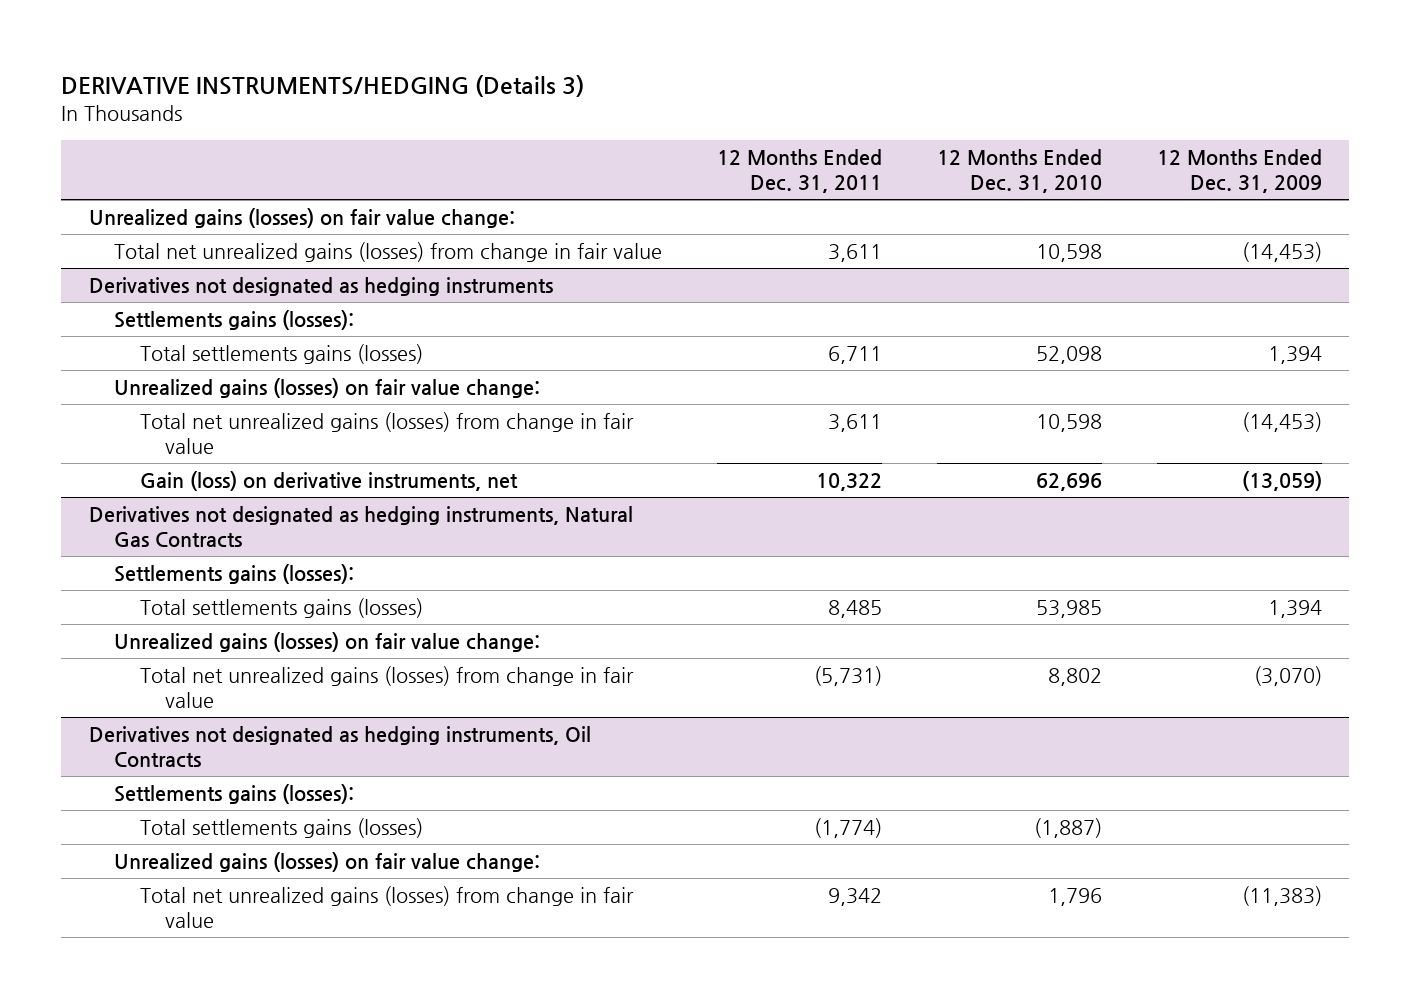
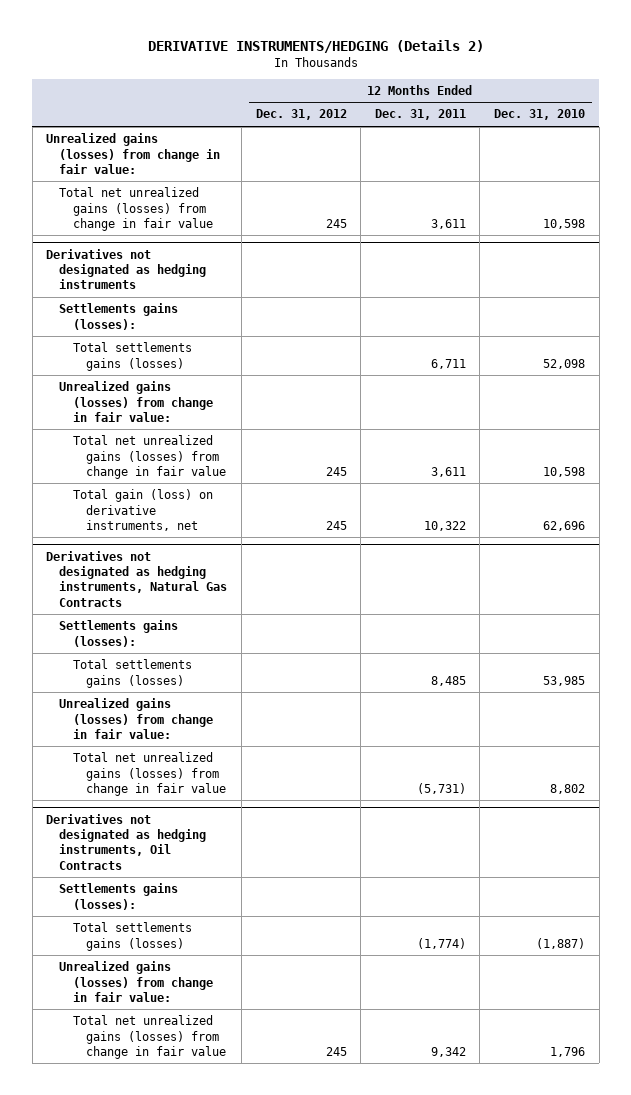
- DERIVATIVE INSTRUMENTS/HEDGING (Details 3)
+ DERIVATIVE INSTRUMENTS/HEDGING (Details 2)
- | 12 Months Ended Dec. 31, 2011 | 12 Months Ended Dec. 31, 2010 | 12 Months Ended Dec. 31, 2009
+ | 12 Months Ended Dec. 31, 2012 | 12 Months Ended Dec. 31, 2011 | 12 Months Ended Dec. 31, 2010
- Unrealized gains (losses) on fair value change:
+ Unrealized gains (losses) from change in fair value:
@ Derivatives not designated as hedging instruments
- Unrealized gains (losses) on fair value change:
+ Unrealized gains (losses) from change in fair value:
- Gain (loss) on derivative instruments, net | 10,322 | 62,696 | (13,059)
+ Total gain (loss) on derivative instruments, net | 245 | 10,322 | 62,696
@ Derivatives not designated as hedging instruments, Natural Gas Contracts
- Unrealized gains (losses) on fair value change:
+ Unrealized gains (losses) from change in fair value:
@ Derivatives not designated as hedging instruments, Oil Contracts
- Unrealized gains (losses) on fair value change:
+ Unrealized gains (losses) from change in fair value:

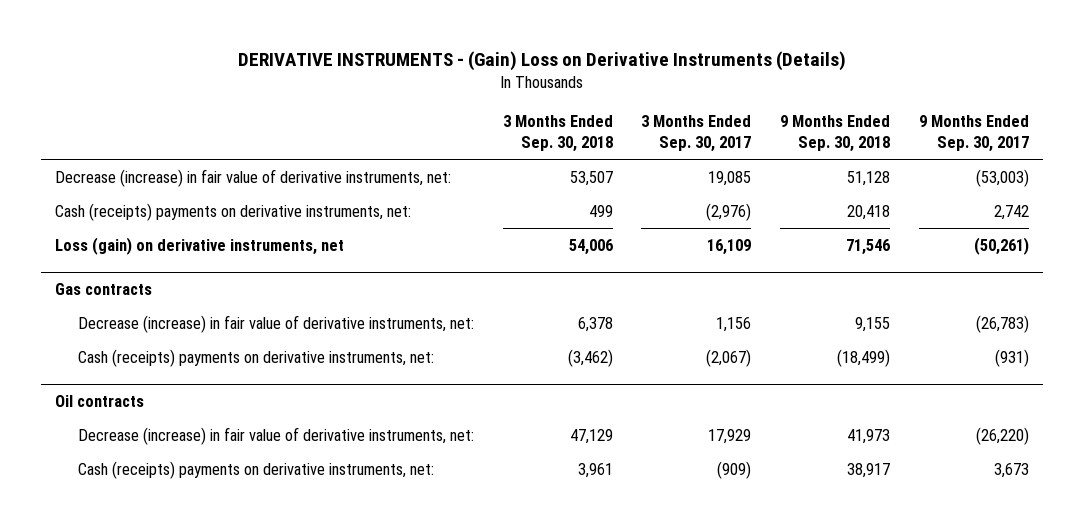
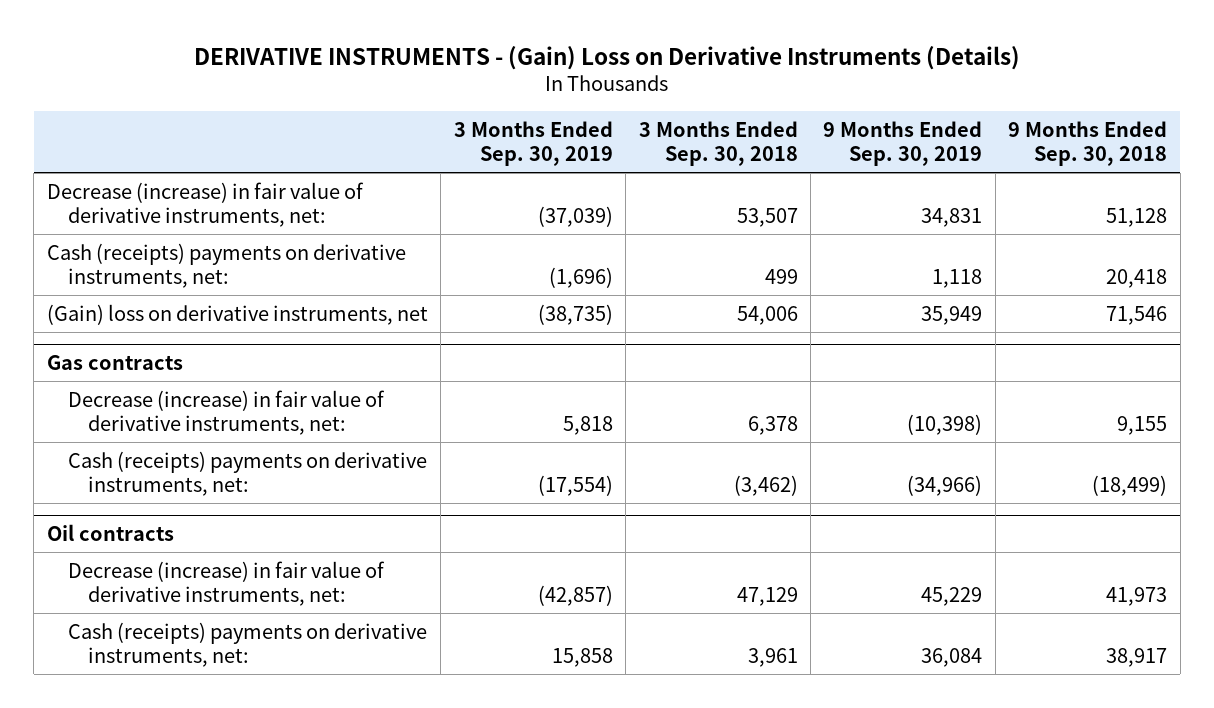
- | 3 Months Ended Sep. 30, 2018 | 3 Months Ended Sep. 30, 2017 | 9 Months Ended Sep. 30, 2018 | 9 Months Ended Sep. 30, 2017
+ | 3 Months Ended Sep. 30, 2019 | 3 Months Ended Sep. 30, 2018 | 9 Months Ended Sep. 30, 2019 | 9 Months Ended Sep. 30, 2018
- Loss (gain) on derivative instruments, net | 54,006 | 16,109 | 71,546 | (50,261)
+ (Gain) loss on derivative instruments, net | (38,735) | 54,006 | 35,949 | 71,546

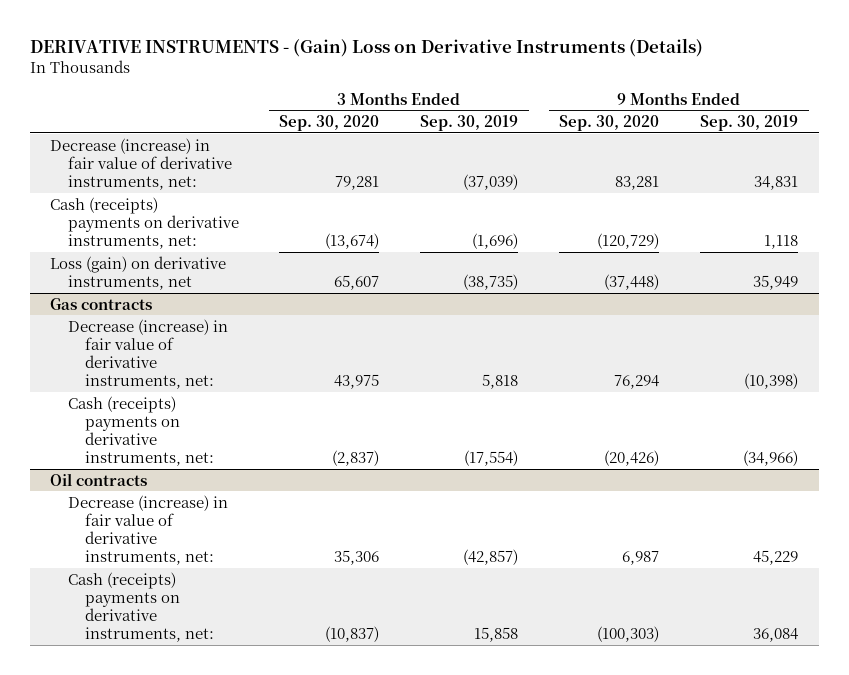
- | 3 Months Ended Sep. 30, 2019 | 3 Months Ended Sep. 30, 2018 | 9 Months Ended Sep. 30, 2019 | 9 Months Ended Sep. 30, 2018
+ | 3 Months Ended Sep. 30, 2020 | 3 Months Ended Sep. 30, 2019 | 9 Months Ended Sep. 30, 2020 | 9 Months Ended Sep. 30, 2019
- (Gain) loss on derivative instruments, net | (38,735) | 54,006 | 35,949 | 71,546
+ Loss (gain) on derivative instruments, net | 65,607 | (38,735) | (37,448) | 35,949

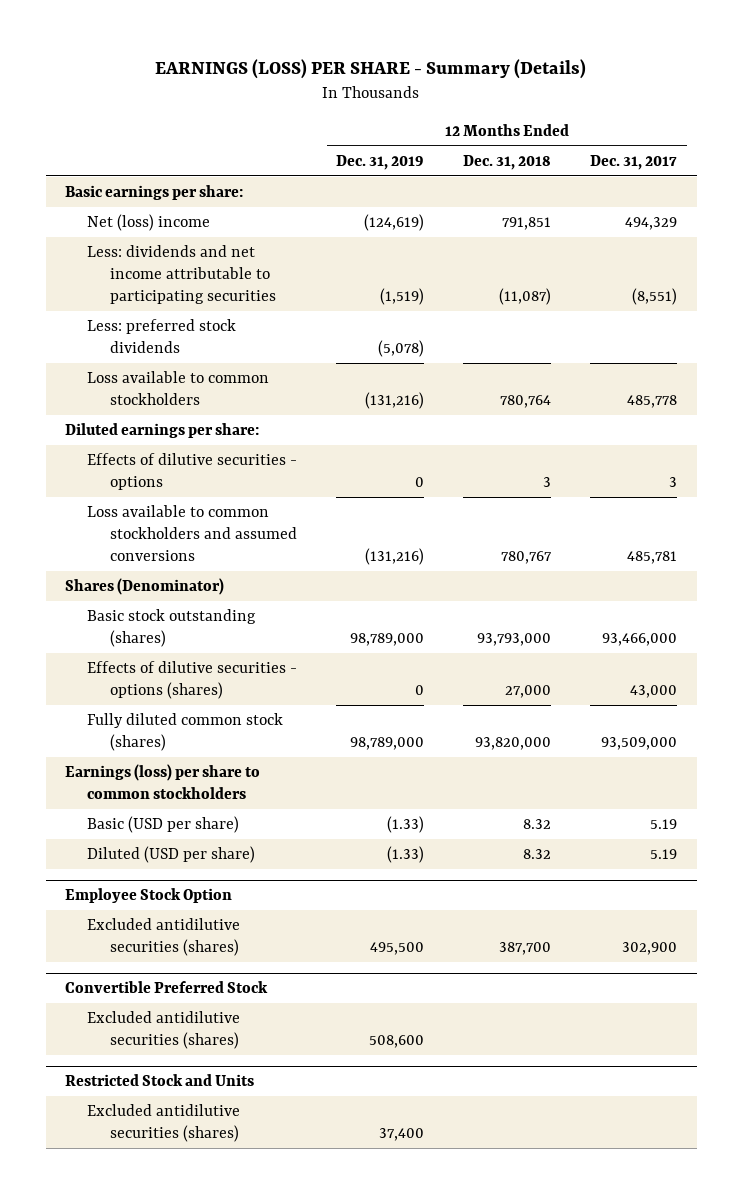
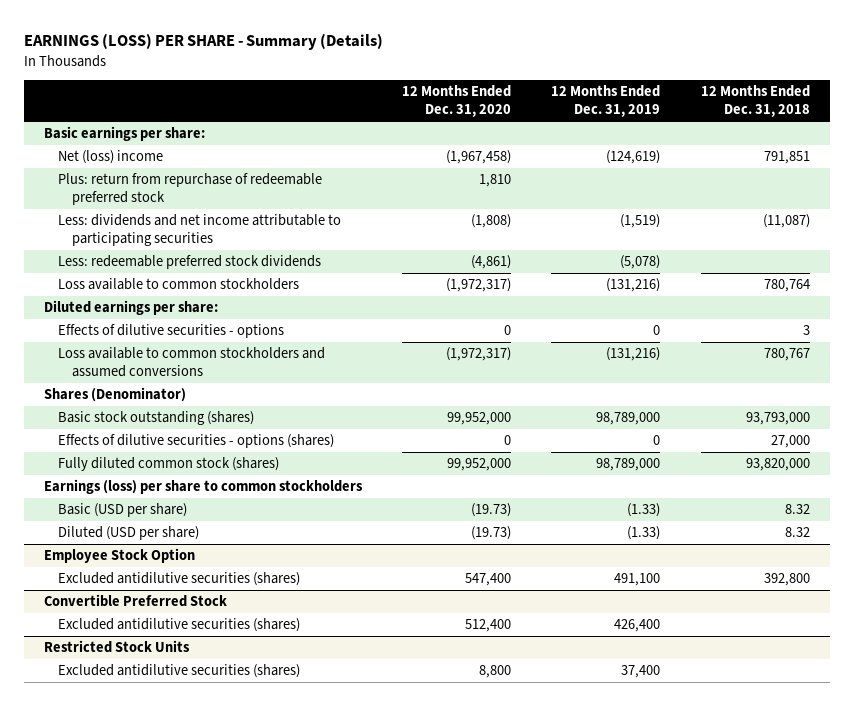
- | 12 Months Ended Dec. 31, 2019 | 12 Months Ended Dec. 31, 2018 | 12 Months Ended Dec. 31, 2017
+ | 12 Months Ended Dec. 31, 2020 | 12 Months Ended Dec. 31, 2019 | 12 Months Ended Dec. 31, 2018
+ Plus: return from repurchase of redeemable preferred stock | 1,810 | |
- Less: preferred stock dividends | (5,078) | |
+ Less: redeemable preferred stock dividends | (4,861) | (5,078) |
@ Employee Stock Option
- Excluded antidilutive securities (shares) | 495,500 | 387,700 | 302,900
+ Excluded antidilutive securities (shares) | 547,400 | 491,100 | 392,800
@ Convertible Preferred Stock
- Excluded antidilutive securities (shares) | 508,600 | |
- Restricted Stock and Units
@ Convertible Preferred Stock
+ Excluded antidilutive securities (shares) | 512,400 | 426,400 |
+ Restricted Stock Units

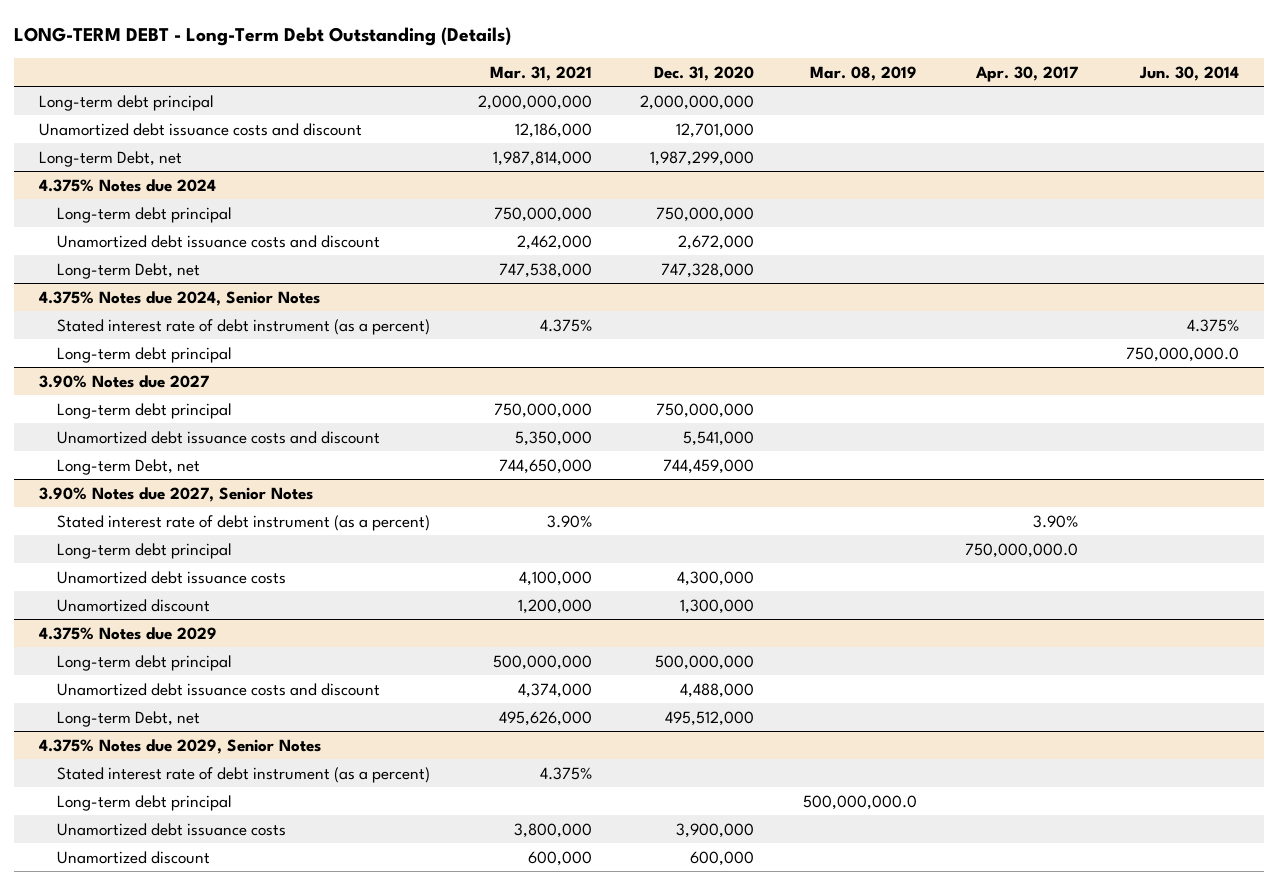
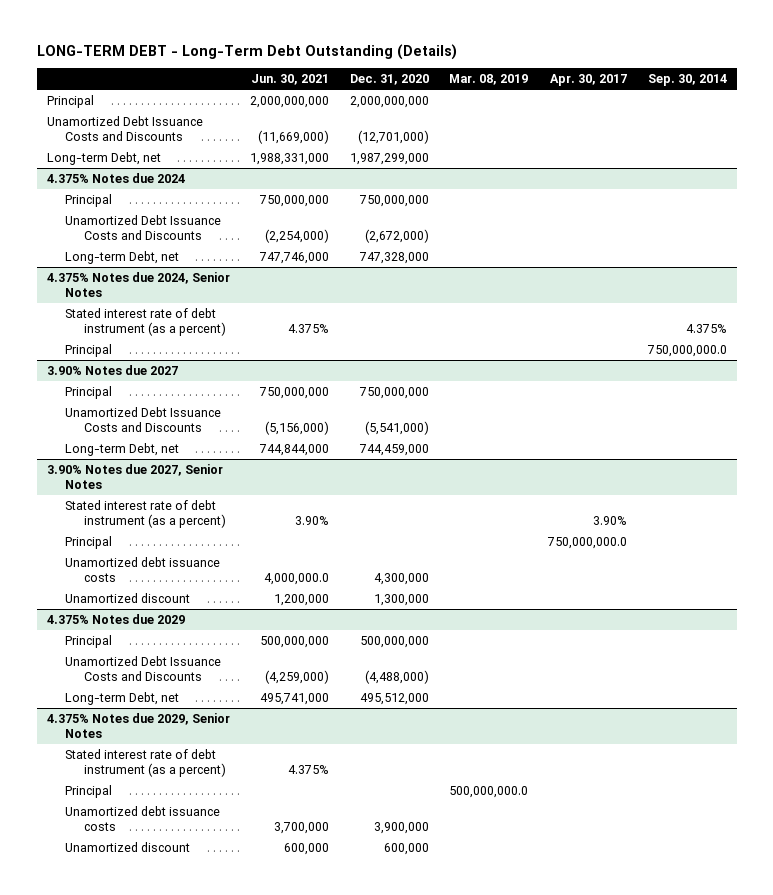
- | Mar. 31, 2021 | Dec. 31, 2020 | Mar. 08, 2019 | Apr. 30, 2017 | Jun. 30, 2014
+ | Jun. 30, 2021 | Dec. 31, 2020 | Mar. 08, 2019 | Apr. 30, 2017 | Sep. 30, 2014
- Long-term debt principal | 2,000,000,000 | 2,000,000,000 | | |
- Unamortized debt issuance costs and discount | 12,186,000 | 12,701,000 | | |
+ Principal | 2,000,000,000 | 2,000,000,000 | | |
+ Unamortized Debt Issuance Costs and Discounts | (11,669,000) | (12,701,000) | | |
@ 4.375% Notes due 2024
- Long-term debt principal | 750,000,000 | 750,000,000 | | |
- Unamortized debt issuance costs and discount | 2,462,000 | 2,672,000 | | |
+ Principal | 750,000,000 | 750,000,000 | | |
+ Unamortized Debt Issuance Costs and Discounts | (2,254,000) | (2,672,000) | | |
@ 4.375% Notes due 2024, Senior Notes
- Long-term debt principal | | | | | 750,000,000.0
+ Principal | | | | | 750,000,000.0
@ 3.90% Notes due 2027
- Long-term debt principal | 750,000,000 | 750,000,000 | | |
- Unamortized debt issuance costs and discount | 5,350,000 | 5,541,000 | | |
+ Principal | 750,000,000 | 750,000,000 | | |
+ Unamortized Debt Issuance Costs and Discounts | (5,156,000) | (5,541,000) | | |
@ 3.90% Notes due 2027, Senior Notes
- Long-term debt principal | | | | 750,000,000.0 |
+ Principal | | | | 750,000,000.0 |
@ 4.375% Notes due 2029
- Long-term debt principal | 500,000,000 | 500,000,000 | | |
- Unamortized debt issuance costs and discount | 4,374,000 | 4,488,000 | | |
+ Principal | 500,000,000 | 500,000,000 | | |
+ Unamortized Debt Issuance Costs and Discounts | (4,259,000) | (4,488,000) | | |
@ 4.375% Notes due 2029, Senior Notes
- Long-term debt principal | | | 500,000,000.0 | |
+ Principal | | | 500,000,000.0 | |

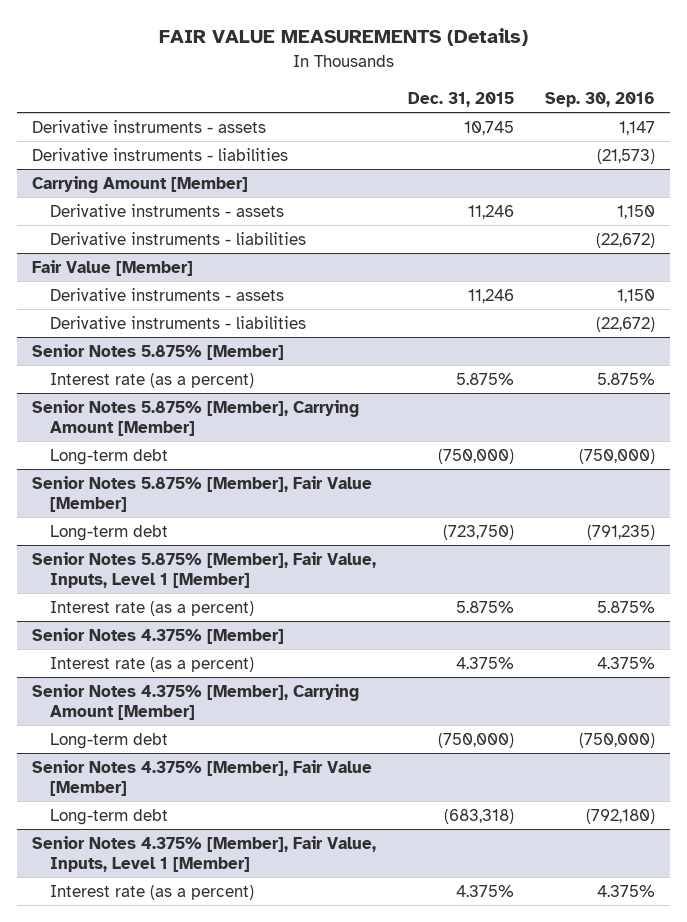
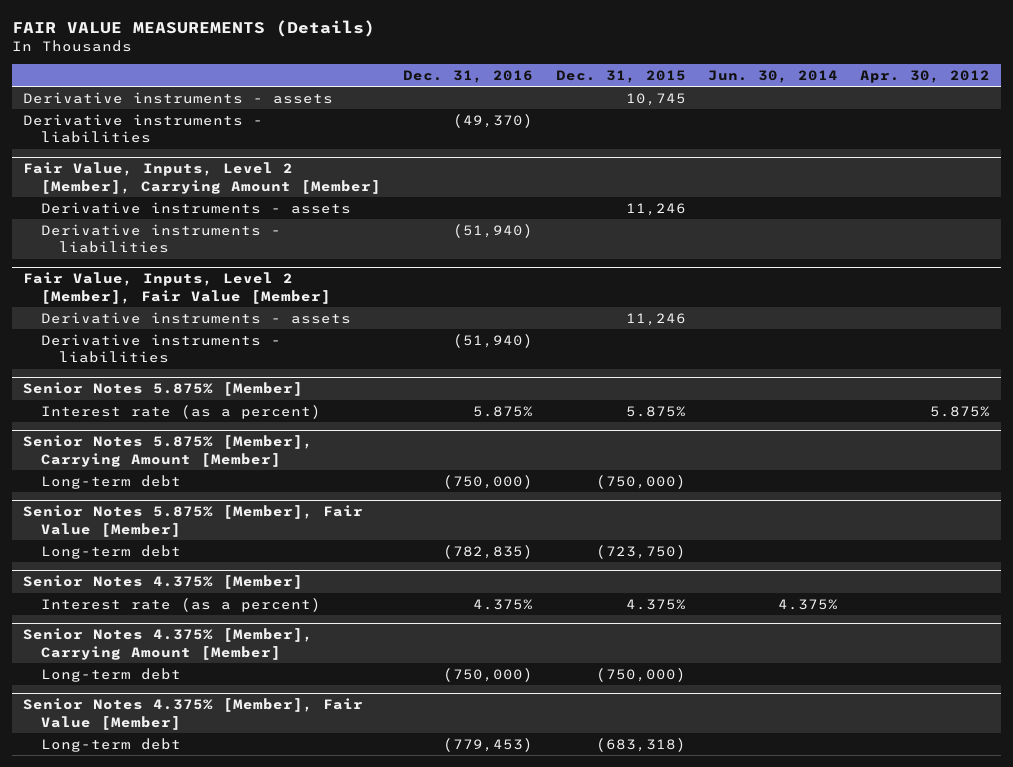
- | Dec. 31, 2015 | Sep. 30, 2016
+ | Dec. 31, 2016 | Dec. 31, 2015 | Jun. 30, 2014 | Apr. 30, 2012
- Carrying Amount [Member]
+ Fair Value, Inputs, Level 2 [Member], Carrying Amount [Member]
- Fair Value [Member]
+ Fair Value, Inputs, Level 2 [Member], Fair Value [Member]
- Senior Notes 5.875% [Member], Fair Value, Inputs, Level 1 [Member]
- Interest rate (as a percent) | 5.875% | 5.875%
- Senior Notes 4.375% [Member], Fair Value, Inputs, Level 1 [Member]
- Interest rate (as a percent) | 4.375% | 4.375%

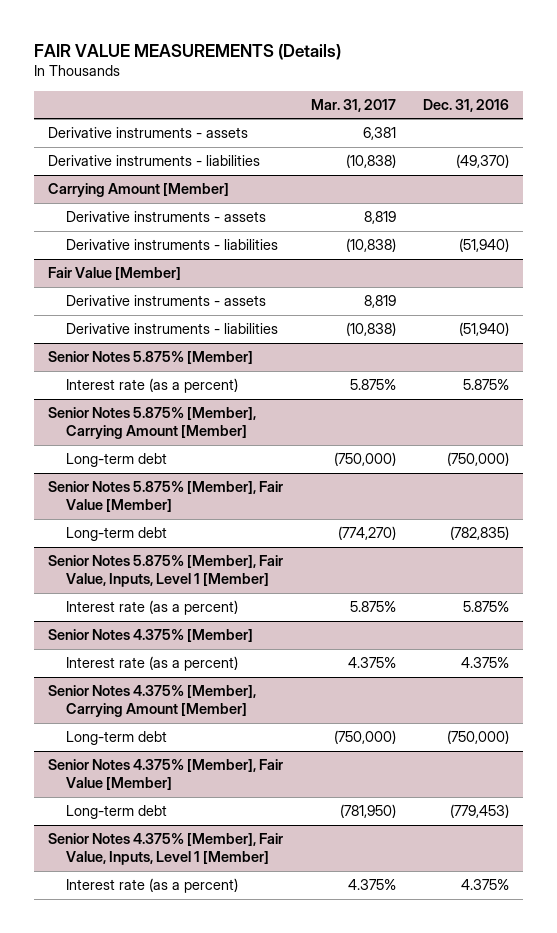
- | Dec. 31, 2016 | Dec. 31, 2015 | Jun. 30, 2014 | Apr. 30, 2012
+ | Mar. 31, 2017 | Dec. 31, 2016
- Fair Value, Inputs, Level 2 [Member], Carrying Amount [Member]
+ Carrying Amount [Member]
- Fair Value, Inputs, Level 2 [Member], Fair Value [Member]
+ Fair Value [Member]
+ Senior Notes 5.875% [Member], Fair Value, Inputs, Level 1 [Member]
+ Interest rate (as a percent) | 5.875% | 5.875%
+ Senior Notes 4.375% [Member], Fair Value, Inputs, Level 1 [Member]
+ Interest rate (as a percent) | 4.375% | 4.375%

